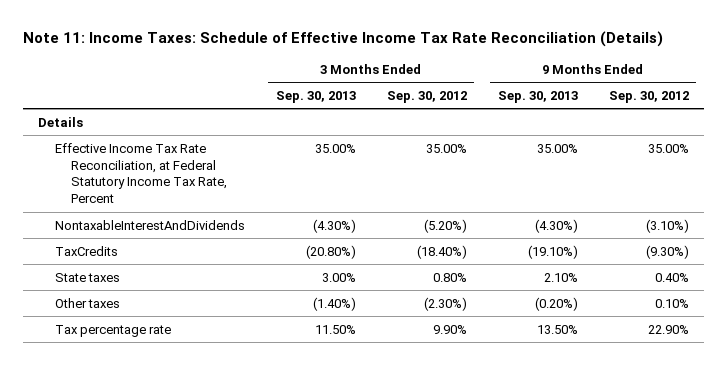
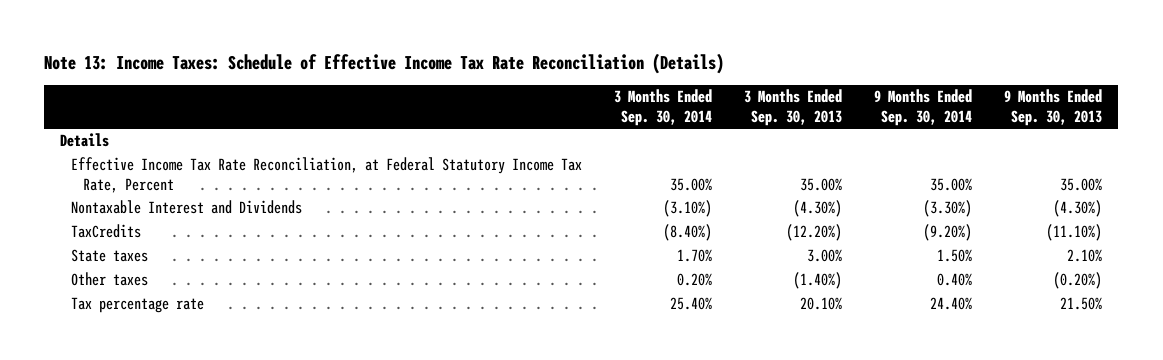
- Note 11: Income Taxes: Schedule of Effective Income Tax Rate Reconciliation (Details)
+ Note 13: Income Taxes: Schedule of Effective Income Tax Rate Reconciliation (Details)
- | 3 Months Ended Sep. 30, 2013 | 3 Months Ended Sep. 30, 2012 | 9 Months Ended Sep. 30, 2013 | 9 Months Ended Sep. 30, 2012
+ | 3 Months Ended Sep. 30, 2014 | 3 Months Ended Sep. 30, 2013 | 9 Months Ended Sep. 30, 2014 | 9 Months Ended Sep. 30, 2013
- NontaxableInterestAndDividends | (4.30%) | (5.20%) | (4.30%) | (3.10%)
- TaxCredits | (20.80%) | (18.40%) | (19.10%) | (9.30%)
+ Nontaxable Interest and Dividends | (3.10%) | (4.30%) | (3.30%) | (4.30%)
+ TaxCredits | (8.40%) | (12.20%) | (9.20%) | (11.10%)
- Tax percentage rate | 11.50% | 9.90% | 13.50% | 22.90%
+ Tax percentage rate | 25.40% | 20.10% | 24.40% | 21.50%

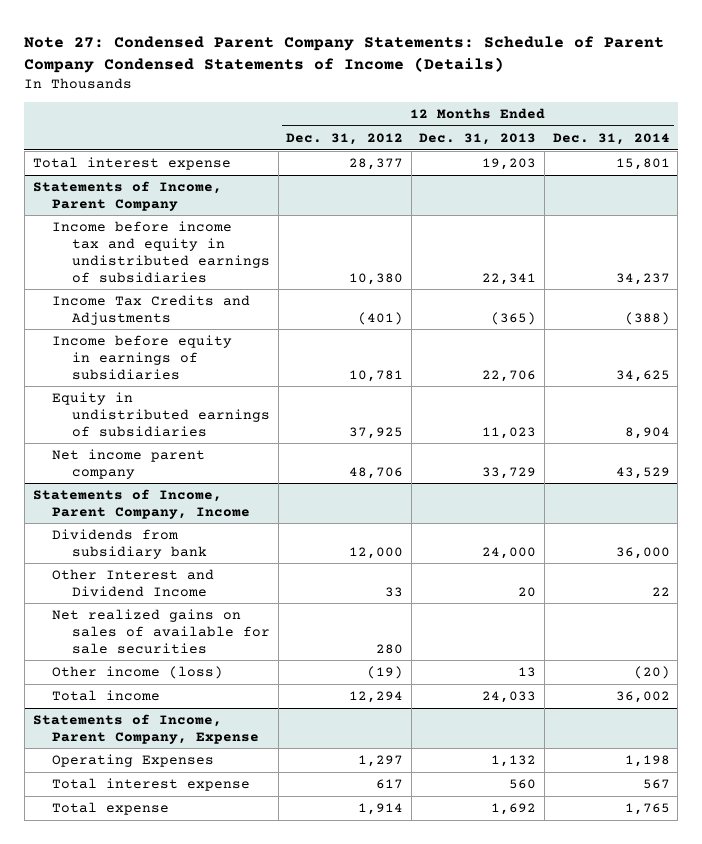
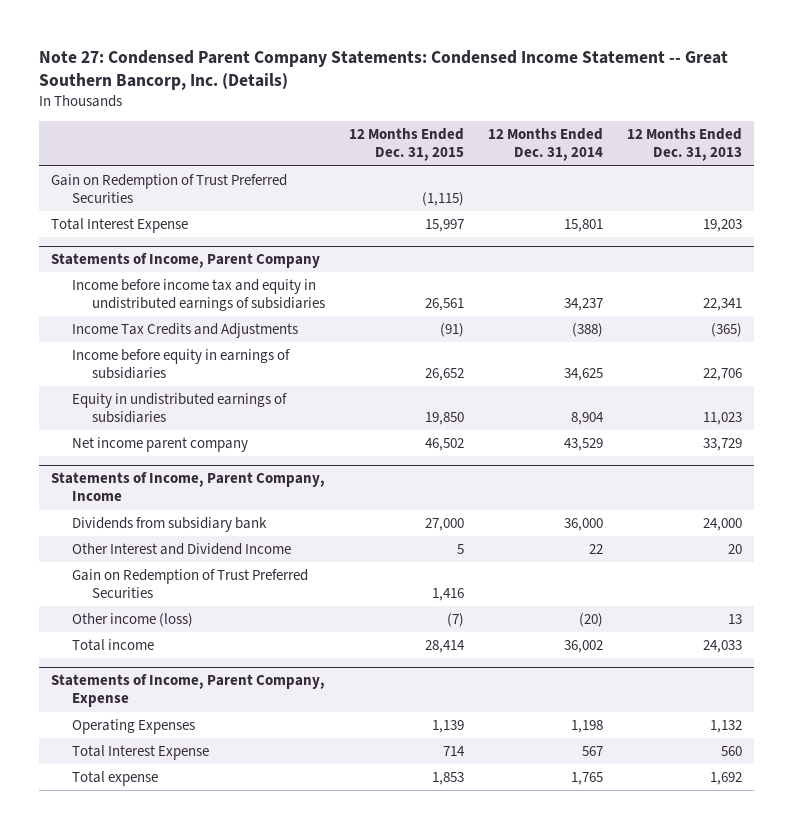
- Note 27: Condensed Parent Company Statements: Schedule of Parent Company Condensed Statements of Income (Details)
+ Note 27: Condensed Parent Company Statements: Condensed Income Statement -- Great Southern Bancorp, Inc. (Details)
- | 12 Months Ended Dec. 31, 2012 | 12 Months Ended Dec. 31, 2013 | 12 Months Ended Dec. 31, 2014
+ | 12 Months Ended Dec. 31, 2015 | 12 Months Ended Dec. 31, 2014 | 12 Months Ended Dec. 31, 2013
- Total interest expense | 28,377 | 19,203 | 15,801
+ Gain on Redemption of Trust Preferred Securities | (1,115) | |
+ Total Interest Expense | 15,997 | 15,801 | 19,203
@ Statements of Income, Parent Company, Income
- Net realized gains on sales of available for sale securities | 280 | |
+ Gain on Redemption of Trust Preferred Securities | 1,416 | |
@ Statements of Income, Parent Company, Expense
- Total interest expense | 617 | 560 | 567
+ Total Interest Expense | 714 | 567 | 560

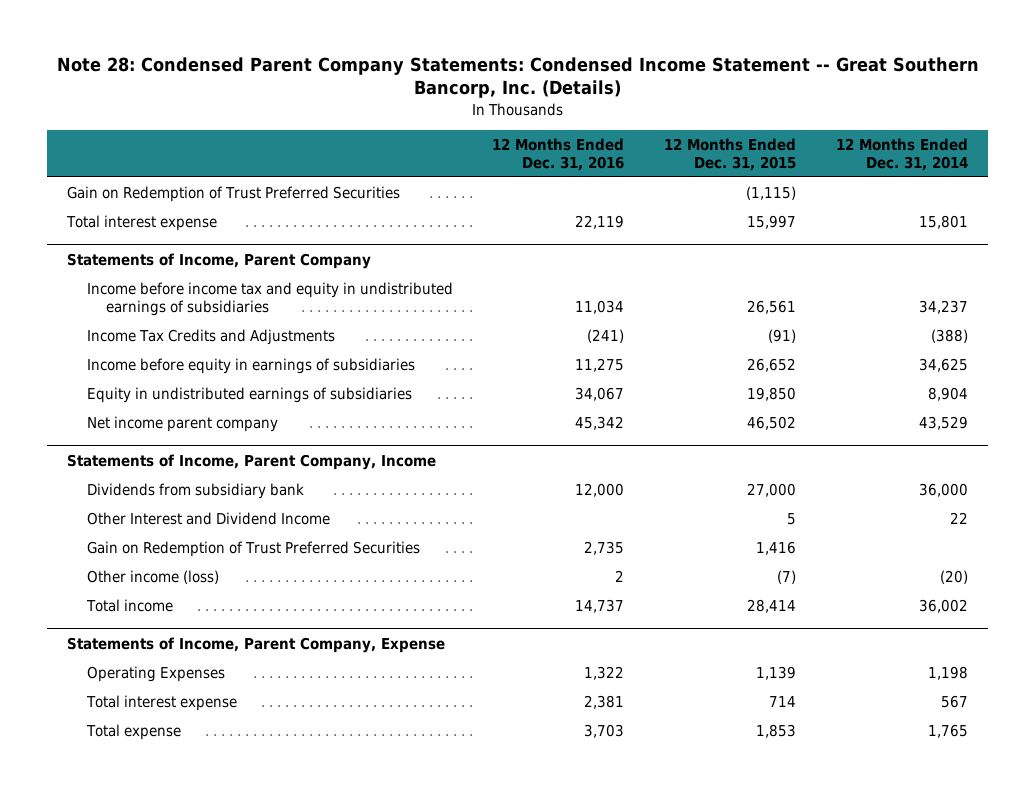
- Note 27: Condensed Parent Company Statements: Condensed Income Statement -- Great Southern Bancorp, Inc. (Details)
+ Note 28: Condensed Parent Company Statements: Condensed Income Statement -- Great Southern Bancorp, Inc. (Details)
- | 12 Months Ended Dec. 31, 2015 | 12 Months Ended Dec. 31, 2014 | 12 Months Ended Dec. 31, 2013
+ | 12 Months Ended Dec. 31, 2016 | 12 Months Ended Dec. 31, 2015 | 12 Months Ended Dec. 31, 2014
- Total Interest Expense | 15,997 | 15,801 | 19,203
+ Total interest expense | 22,119 | 15,997 | 15,801
@ Statements of Income, Parent Company, Expense
- Total Interest Expense | 714 | 567 | 560
+ Total interest expense | 2,381 | 714 | 567

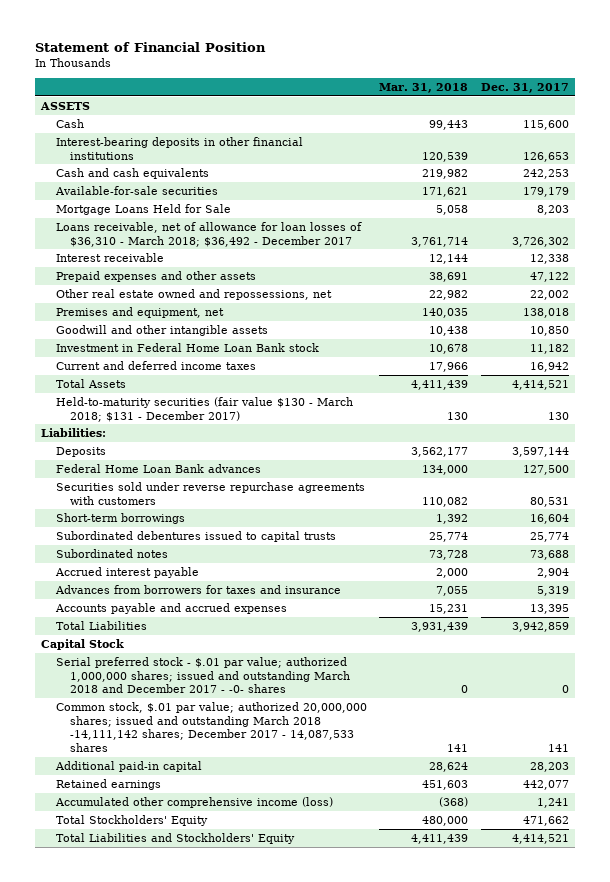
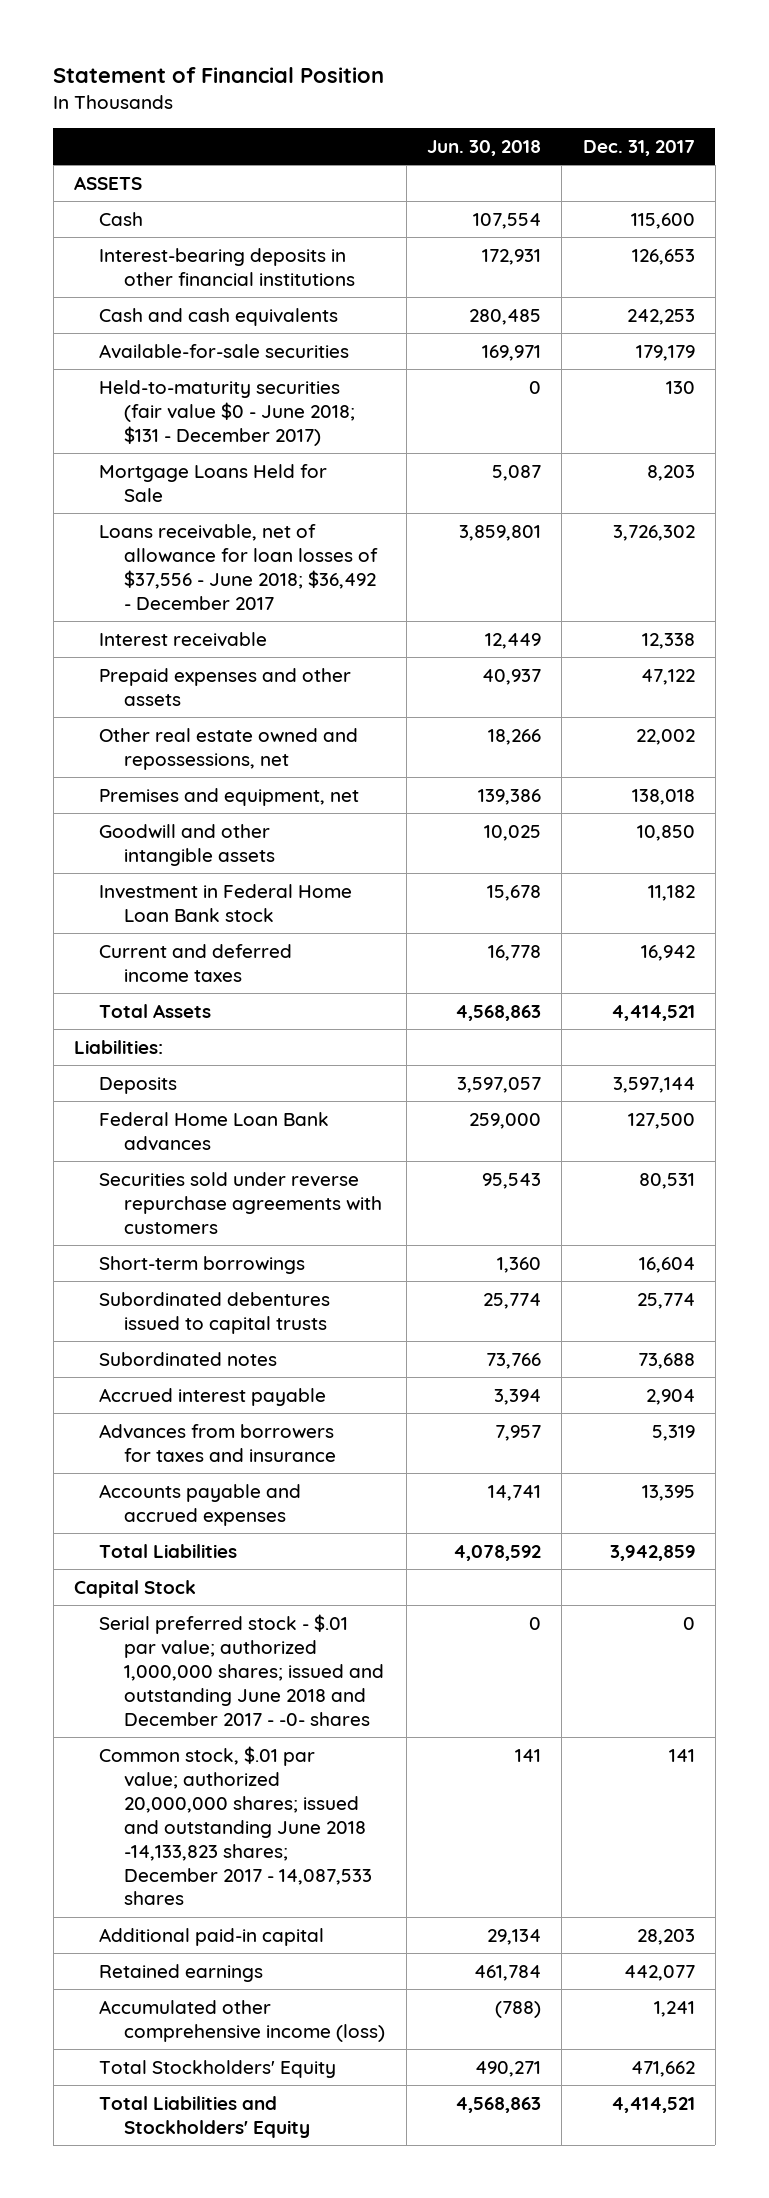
- | Mar. 31, 2018 | Dec. 31, 2017
+ | Jun. 30, 2018 | Dec. 31, 2017
+ Held-to-maturity securities (fair value $0 - June 2018; $131 - December 2017) | 0 | 130
- Loans receivable, net of allowance for loan losses of $36,310 - March 2018; $36,492 - December 2017 | 3,761,714 | 3,726,302
+ Loans receivable, net of allowance for loan losses of $37,556 - June 2018; $36,492 - December 2017 | 3,859,801 | 3,726,302
- Held-to-maturity securities (fair value $130 - March 2018; $131 - December 2017) | 130 | 130
- Serial preferred stock - $.01 par value; authorized 1,000,000 shares; issued and outstanding March 2018 and December 2017 - -0- shares | 0 | 0
- Common stock, $.01 par value; authorized 20,000,000 shares; issued and outstanding March 2018 -14,111,142 shares; December 2017 - 14,087,533 shares | 141 | 141
+ Serial preferred stock - $.01 par value; authorized 1,000,000 shares; issued and outstanding June 2018 and December 2017 - -0- shares | 0 | 0
+ Common stock, $.01 par value; authorized 20,000,000 shares; issued and outstanding June 2018 -14,133,823 shares; December 2017 - 14,087,533 shares | 141 | 141

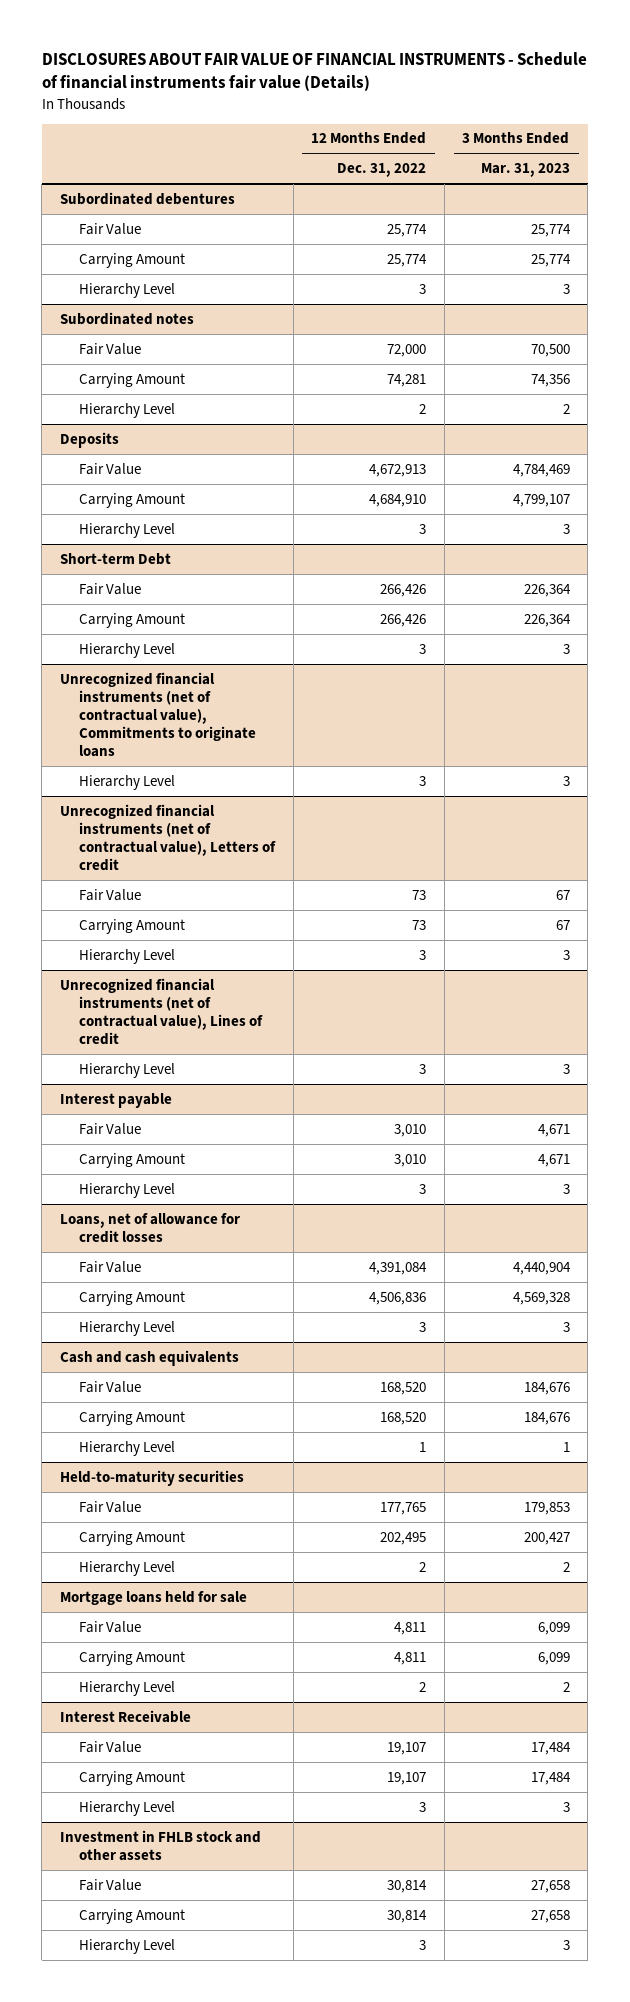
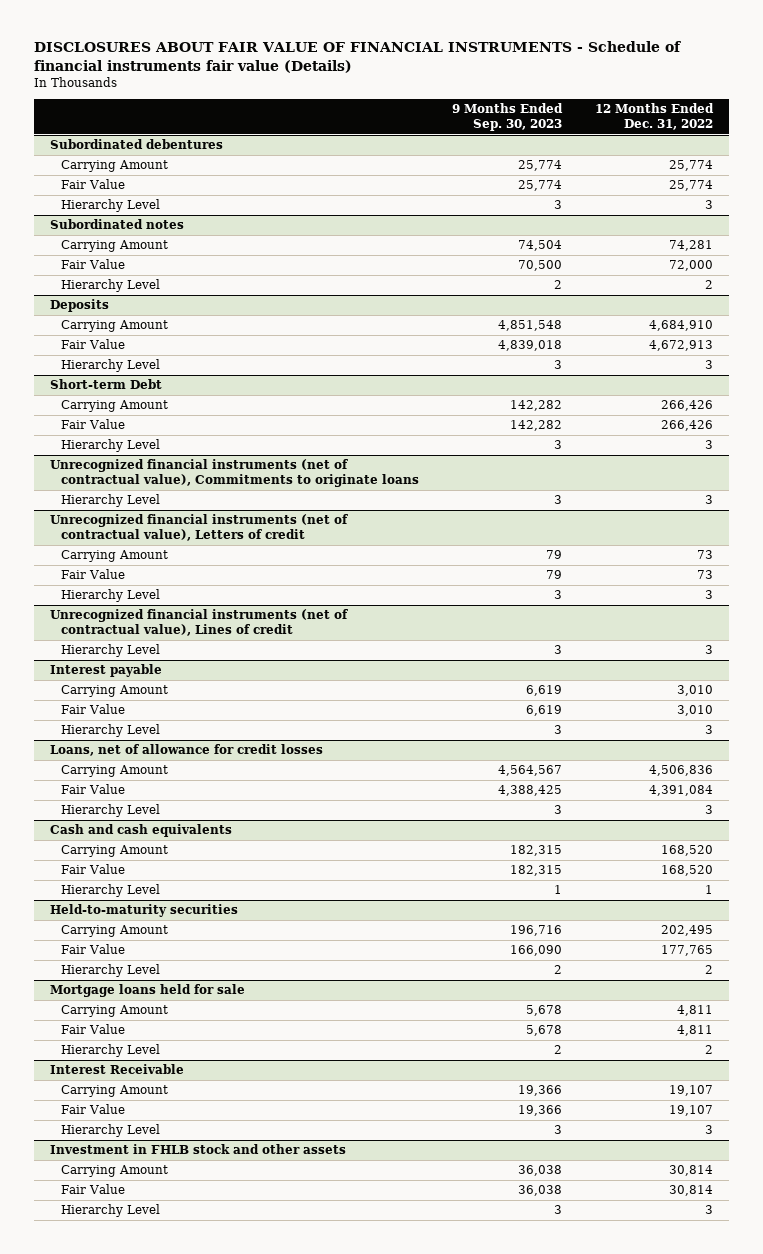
- | 12 Months Ended Dec. 31, 2022 | 3 Months Ended Mar. 31, 2023
+ | 9 Months Ended Sep. 30, 2023 | 12 Months Ended Dec. 31, 2022
@ Subordinated debentures
moved down: Fair Value | 25,774 | 25,774
@ Subordinated notes
moved down: Fair Value | 70,500 | 72,000
@ Deposits
moved down: Fair Value | 4,839,018 | 4,672,913
@ Short-term Debt
moved down: Fair Value | 142,282 | 266,426
@ Unrecognized financial instruments (net of contractual value), Letters of credit
moved down: Fair Value | 79 | 73
@ Interest payable
moved down: Fair Value | 6,619 | 3,010
@ Loans, net of allowance for credit losses
moved down: Fair Value | 4,388,425 | 4,391,084
@ Cash and cash equivalents
moved down: Fair Value | 182,315 | 168,520
@ Held-to-maturity securities
moved down: Fair Value | 166,090 | 177,765
@ Mortgage loans held for sale
moved down: Fair Value | 5,678 | 4,811
@ Interest Receivable
moved down: Fair Value | 19,366 | 19,107
@ Investment in FHLB stock and other assets
moved down: Fair Value | 36,038 | 30,814

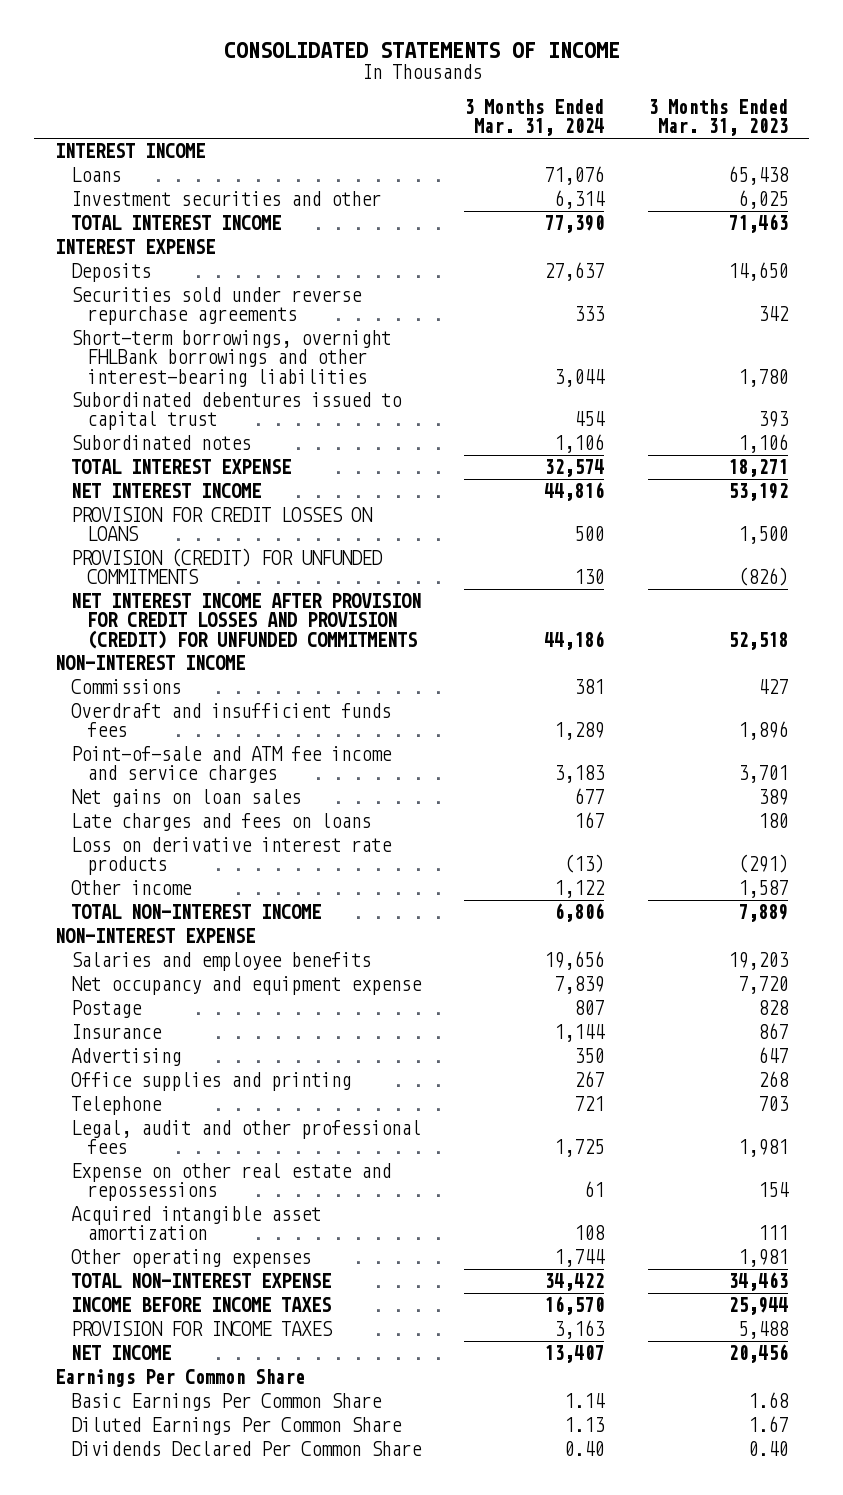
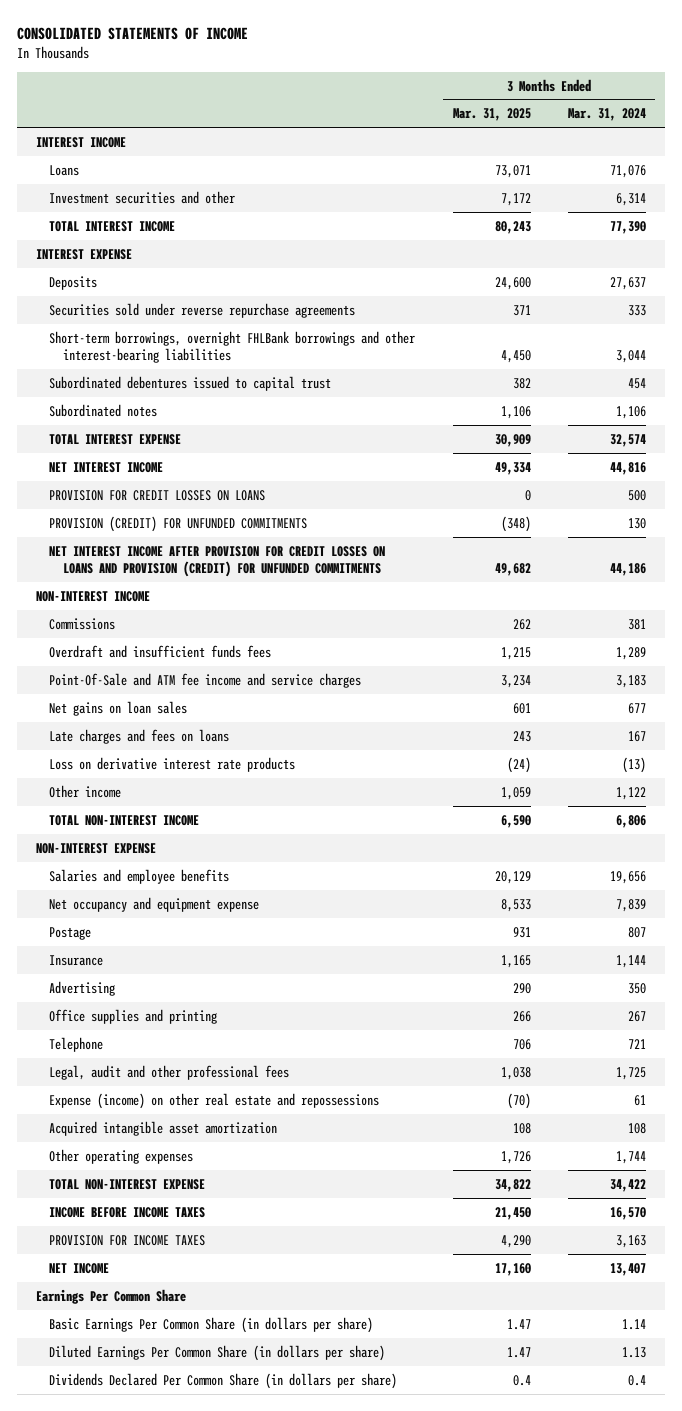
- | 3 Months Ended Mar. 31, 2024 | 3 Months Ended Mar. 31, 2023
+ | 3 Months Ended Mar. 31, 2025 | 3 Months Ended Mar. 31, 2024
- NET INTEREST INCOME AFTER PROVISION FOR CREDIT LOSSES AND PROVISION (CREDIT) FOR UNFUNDED COMMITMENTS | 44,186 | 52,518
+ NET INTEREST INCOME AFTER PROVISION FOR CREDIT LOSSES ON LOANS AND PROVISION (CREDIT) FOR UNFUNDED COMMITMENTS | 49,682 | 44,186
- Point-of-sale and ATM fee income and service charges | 3,183 | 3,701
+ Point-Of-Sale and ATM fee income and service charges | 3,234 | 3,183
- Expense on other real estate and repossessions | 61 | 154
+ Expense (income) on other real estate and repossessions | (70) | 61
- Basic Earnings Per Common Share | 1.14 | 1.68
- Diluted Earnings Per Common Share | 1.13 | 1.67
- Dividends Declared Per Common Share | 0.40 | 0.40
+ Basic Earnings Per Common Share (in dollars per share) | 1.47 | 1.14
+ Diluted Earnings Per Common Share (in dollars per share) | 1.47 | 1.13
+ Dividends Declared Per Common Share (in dollars per share) | 0.4 | 0.4

